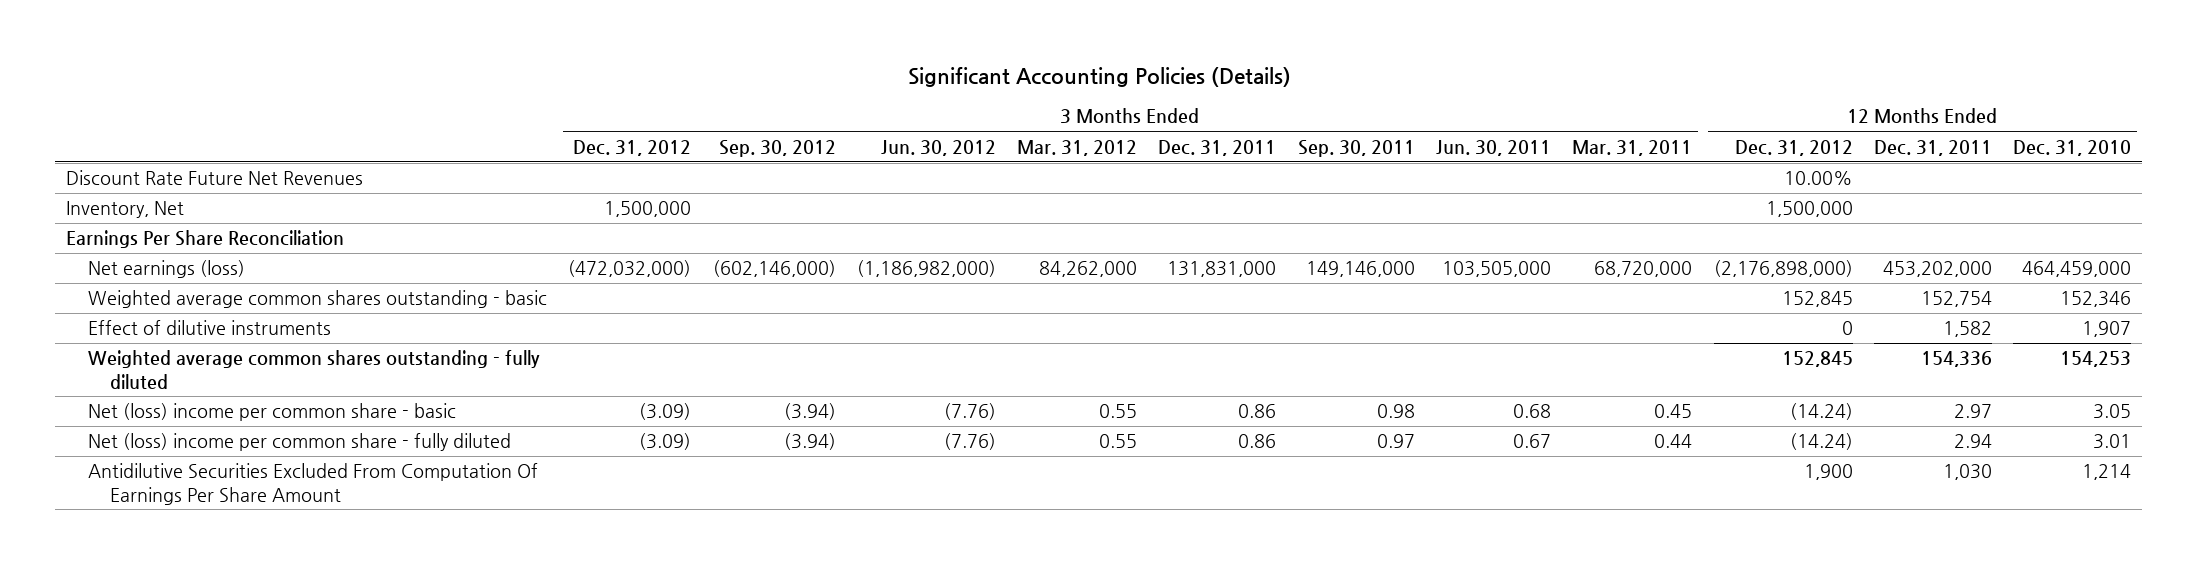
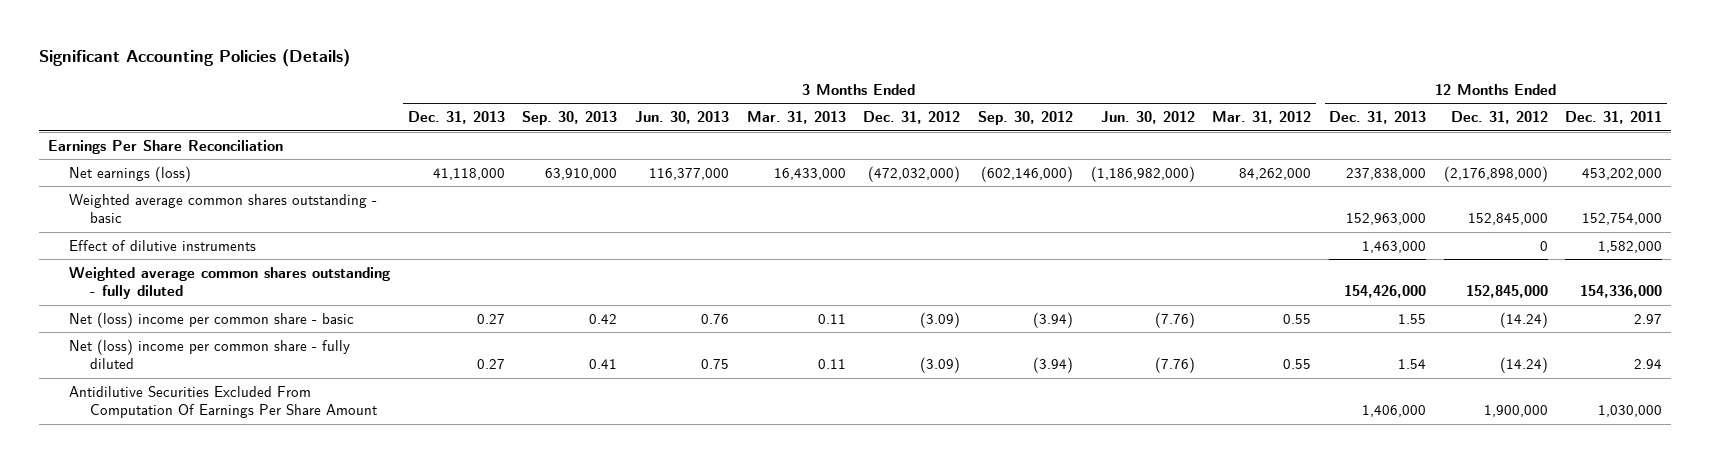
- | 3 Months Ended Dec. 31, 2012 | 3 Months Ended Sep. 30, 2012 | 3 Months Ended Jun. 30, 2012 | 3 Months Ended Mar. 31, 2012 | 3 Months Ended Dec. 31, 2011 | 3 Months Ended Sep. 30, 2011 | 3 Months Ended Jun. 30, 2011 | 3 Months Ended Mar. 31, 2011 | 12 Months Ended Dec. 31, 2012 | 12 Months Ended Dec. 31, 2011 | 12 Months Ended Dec. 31, 2010
+ | 3 Months Ended Dec. 31, 2013 | 3 Months Ended Sep. 30, 2013 | 3 Months Ended Jun. 30, 2013 | 3 Months Ended Mar. 31, 2013 | 3 Months Ended Dec. 31, 2012 | 3 Months Ended Sep. 30, 2012 | 3 Months Ended Jun. 30, 2012 | 3 Months Ended Mar. 31, 2012 | 12 Months Ended Dec. 31, 2013 | 12 Months Ended Dec. 31, 2012 | 12 Months Ended Dec. 31, 2011
- Discount Rate Future Net Revenues | | | | | | | | | 10.00% | |
- Inventory, Net | 1,500,000 | | | | | | | | 1,500,000 | |
- Weighted average common shares outstanding - basic | | | | | | | | | 152,845 | 152,754 | 152,346
- Effect of dilutive instruments | | | | | | | | | 0 | 1,582 | 1,907
- Weighted average common shares outstanding - fully diluted | | | | | | | | | 152,845 | 154,336 | 154,253
+ Weighted average common shares outstanding - basic | | | | | | | | | 152,963,000 | 152,845,000 | 152,754,000
+ Effect of dilutive instruments | | | | | | | | | 1,463,000 | 0 | 1,582,000
+ Weighted average common shares outstanding - fully diluted | | | | | | | | | 154,426,000 | 152,845,000 | 154,336,000
- Antidilutive Securities Excluded From Computation Of Earnings Per Share Amount | | | | | | | | | 1,900 | 1,030 | 1,214
+ Antidilutive Securities Excluded From Computation Of Earnings Per Share Amount | | | | | | | | | 1,406,000 | 1,900,000 | 1,030,000

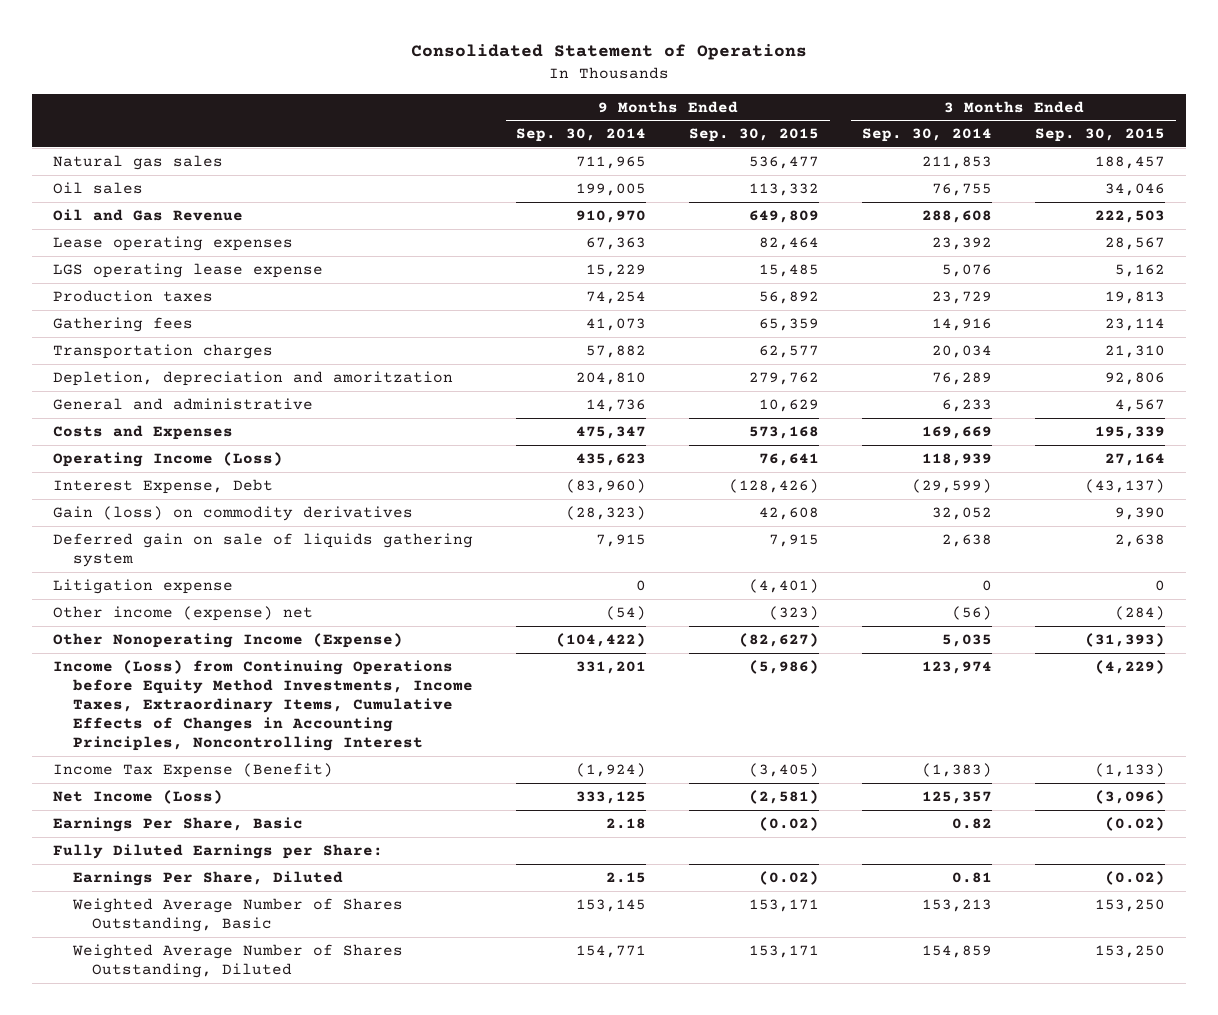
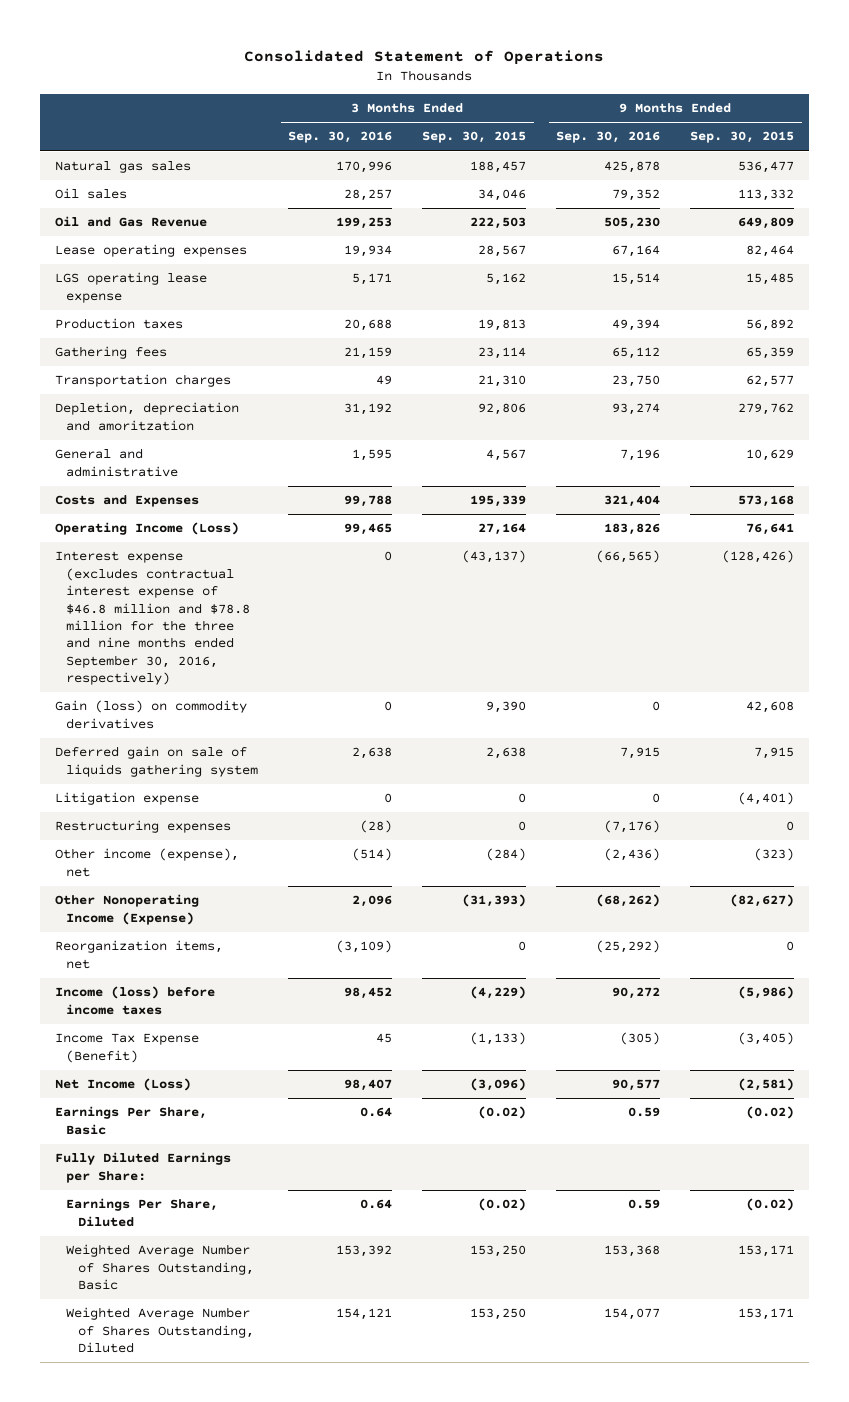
- | 9 Months Ended Sep. 30, 2014 | 9 Months Ended Sep. 30, 2015 | 3 Months Ended Sep. 30, 2014 | 3 Months Ended Sep. 30, 2015
+ | 3 Months Ended Sep. 30, 2016 | 3 Months Ended Sep. 30, 2015 | 9 Months Ended Sep. 30, 2016 | 9 Months Ended Sep. 30, 2015
- Interest Expense, Debt | (83,960) | (128,426) | (29,599) | (43,137)
+ Interest expense (excludes contractual interest expense of $46.8 million and $78.8 million for the three and nine months ended September 30, 2016, respectively) | 0 | (43,137) | (66,565) | (128,426)
- Other income (expense) net | (54) | (323) | (56) | (284)
+ Restructuring expenses | (28) | 0 | (7,176) | 0
+ Other income (expense), net | (514) | (284) | (2,436) | (323)
- Income (Loss) from Continuing Operations before Equity Method Investments, Income Taxes, Extraordinary Items, Cumulative Effects of Changes in Accounting Principles, Noncontrolling Interest | 331,201 | (5,986) | 123,974 | (4,229)
+ Reorganization items, net | (3,109) | 0 | (25,292) | 0
+ Income (loss) before income taxes | 98,452 | (4,229) | 90,272 | (5,986)

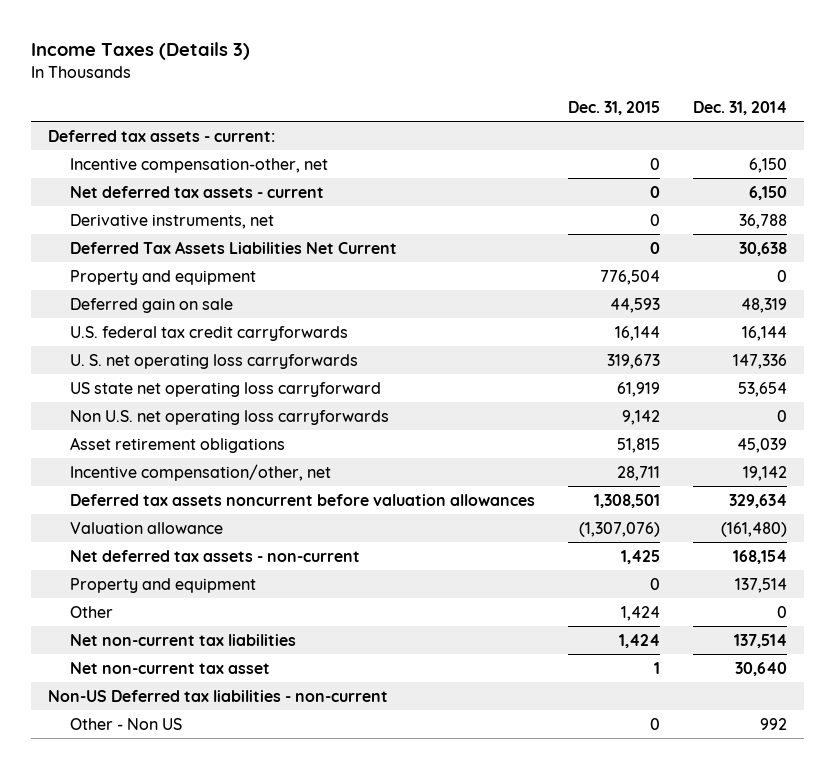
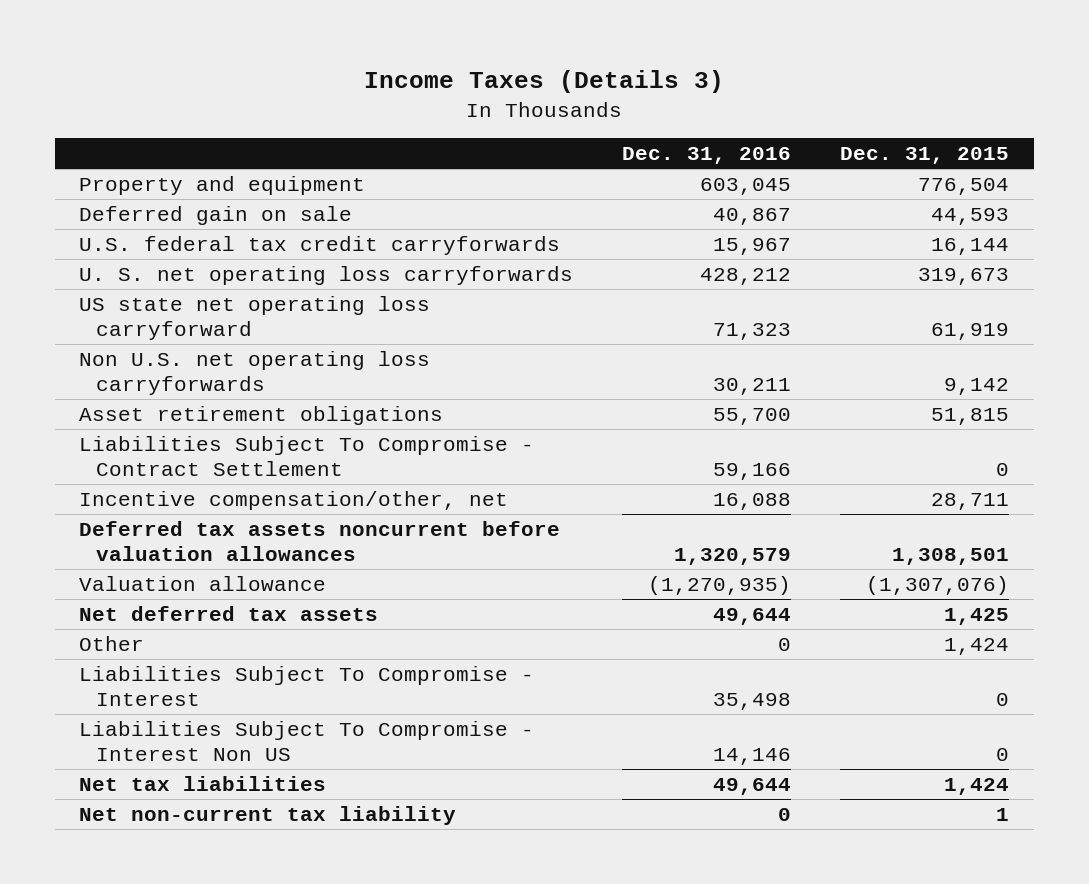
- | Dec. 31, 2015 | Dec. 31, 2014
+ | Dec. 31, 2016 | Dec. 31, 2015
- Deferred tax assets - current:
- Incentive compensation-other, net | 0 | 6,150
- Net deferred tax assets - current | 0 | 6,150
- Derivative instruments, net | 0 | 36,788
- Deferred Tax Assets Liabilities Net Current | 0 | 30,638
+ Liabilities Subject To Compromise - Contract Settlement | 59,166 | 0
- Net deferred tax assets - non-current | 1,425 | 168,154
- Property and equipment | 0 | 137,514
+ Net deferred tax assets | 49,644 | 1,425
- Net non-current tax liabilities | 1,424 | 137,514
- Net non-current tax asset | 1 | 30,640
- Non-US Deferred tax liabilities - non-current
- Other - Non US | 0 | 992
+ Liabilities Subject To Compromise - Interest | 35,498 | 0
+ Liabilities Subject To Compromise - Interest Non US | 14,146 | 0
+ Net tax liabilities | 49,644 | 1,424
+ Net non-current tax liability | 0 | 1

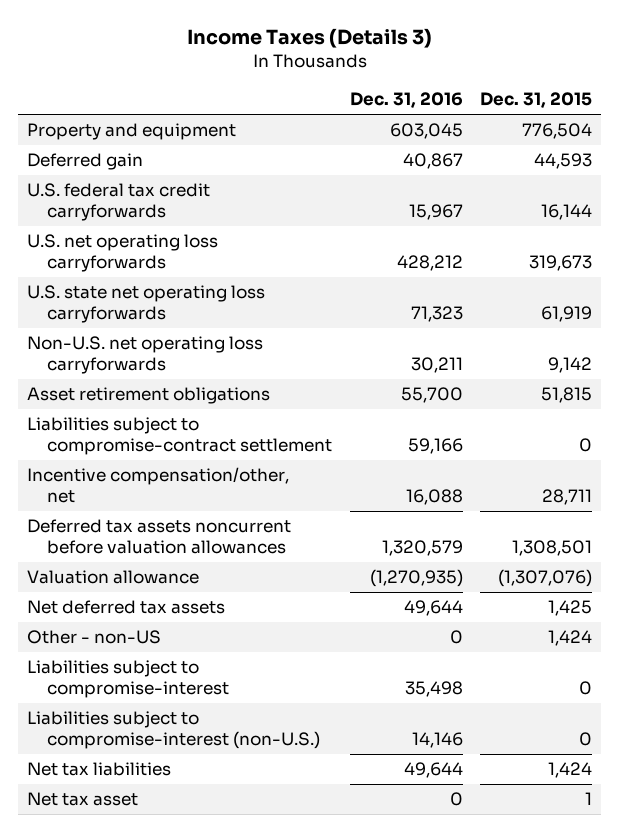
- Deferred gain on sale | 40,867 | 44,593
+ Deferred gain | 40,867 | 44,593
- U. S. net operating loss carryforwards | 428,212 | 319,673
- US state net operating loss carryforward | 71,323 | 61,919
- Non U.S. net operating loss carryforwards | 30,211 | 9,142
+ U.S. net operating loss carryforwards | 428,212 | 319,673
+ U.S. state net operating loss carryforwards | 71,323 | 61,919
+ Non-U.S. net operating loss carryforwards | 30,211 | 9,142
- Liabilities Subject To Compromise - Contract Settlement | 59,166 | 0
+ Liabilities subject to compromise-contract settlement | 59,166 | 0
- Other | 0 | 1,424
- Liabilities Subject To Compromise - Interest | 35,498 | 0
- Liabilities Subject To Compromise - Interest Non US | 14,146 | 0
+ Other - non-US | 0 | 1,424
+ Liabilities subject to compromise-interest | 35,498 | 0
+ Liabilities subject to compromise-interest (non-U.S.) | 14,146 | 0
- Net non-current tax liability | 0 | 1
+ Net tax asset | 0 | 1

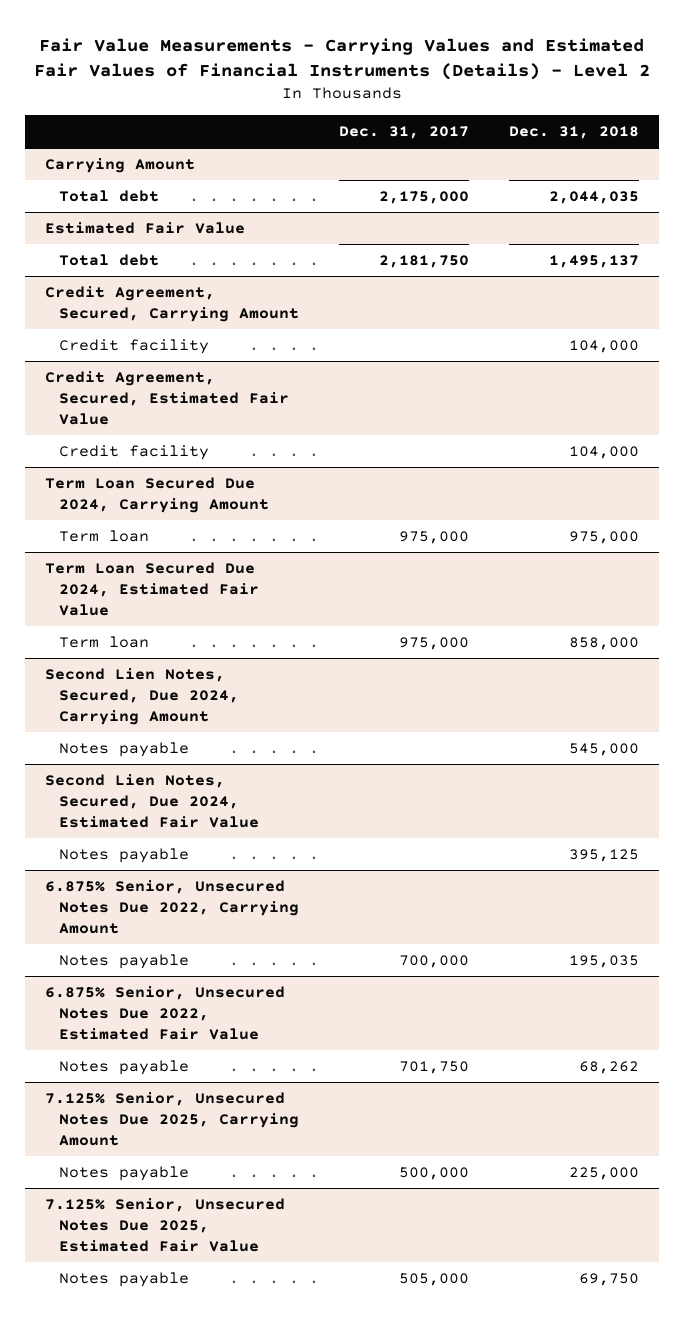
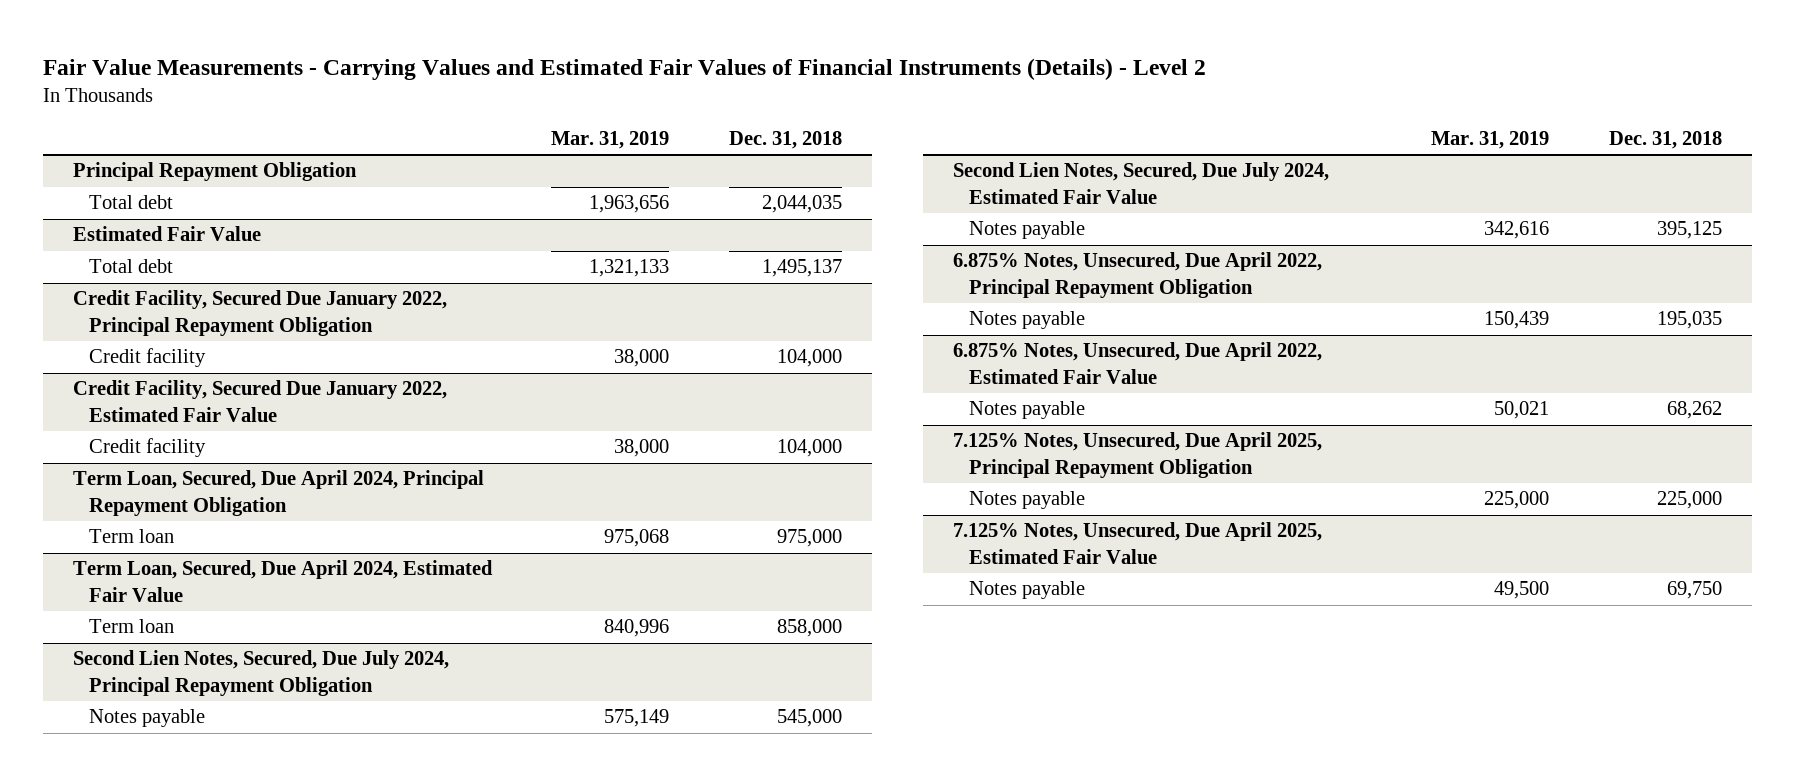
- | Dec. 31, 2017 | Dec. 31, 2018
+ | Mar. 31, 2019 | Dec. 31, 2018
- Carrying Amount
+ Principal Repayment Obligation
- Credit Agreement, Secured, Carrying Amount
+ Credit Facility, Secured Due January 2022, Principal Repayment Obligation
- Credit Agreement, Secured, Estimated Fair Value
+ Credit Facility, Secured Due January 2022, Estimated Fair Value
- Term Loan Secured Due 2024, Carrying Amount
+ Term Loan, Secured, Due April 2024, Principal Repayment Obligation
- Term Loan Secured Due 2024, Estimated Fair Value
+ Term Loan, Secured, Due April 2024, Estimated Fair Value
- Second Lien Notes, Secured, Due 2024, Carrying Amount
+ Second Lien Notes, Secured, Due July 2024, Principal Repayment Obligation
- Second Lien Notes, Secured, Due 2024, Estimated Fair Value
+ Second Lien Notes, Secured, Due July 2024, Estimated Fair Value
- 6.875% Senior, Unsecured Notes Due 2022, Carrying Amount
+ 6.875% Notes, Unsecured, Due April 2022, Principal Repayment Obligation
- 6.875% Senior, Unsecured Notes Due 2022, Estimated Fair Value
+ 6.875% Notes, Unsecured, Due April 2022, Estimated Fair Value
- 7.125% Senior, Unsecured Notes Due 2025, Carrying Amount
+ 7.125% Notes, Unsecured, Due April 2025, Principal Repayment Obligation
- 7.125% Senior, Unsecured Notes Due 2025, Estimated Fair Value
+ 7.125% Notes, Unsecured, Due April 2025, Estimated Fair Value

